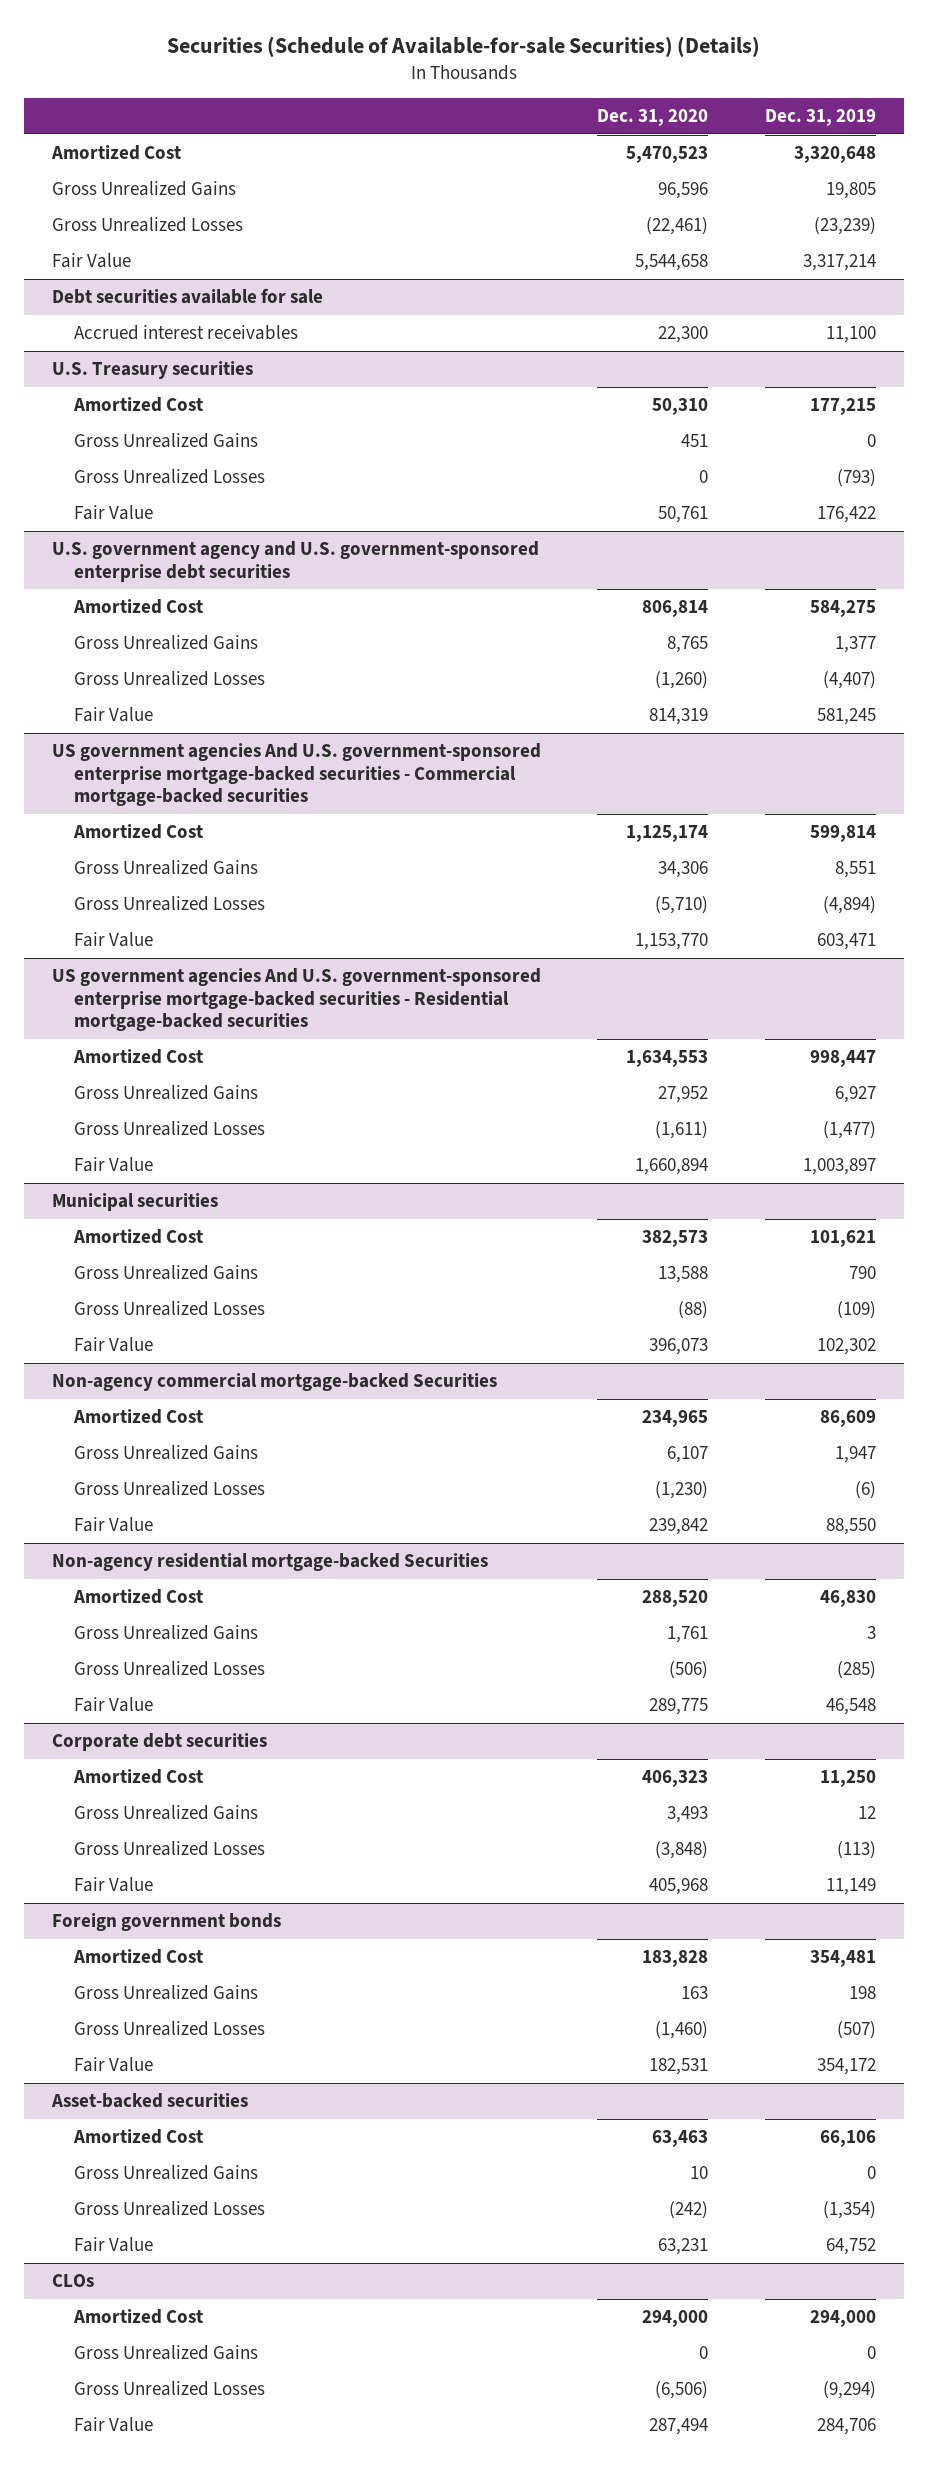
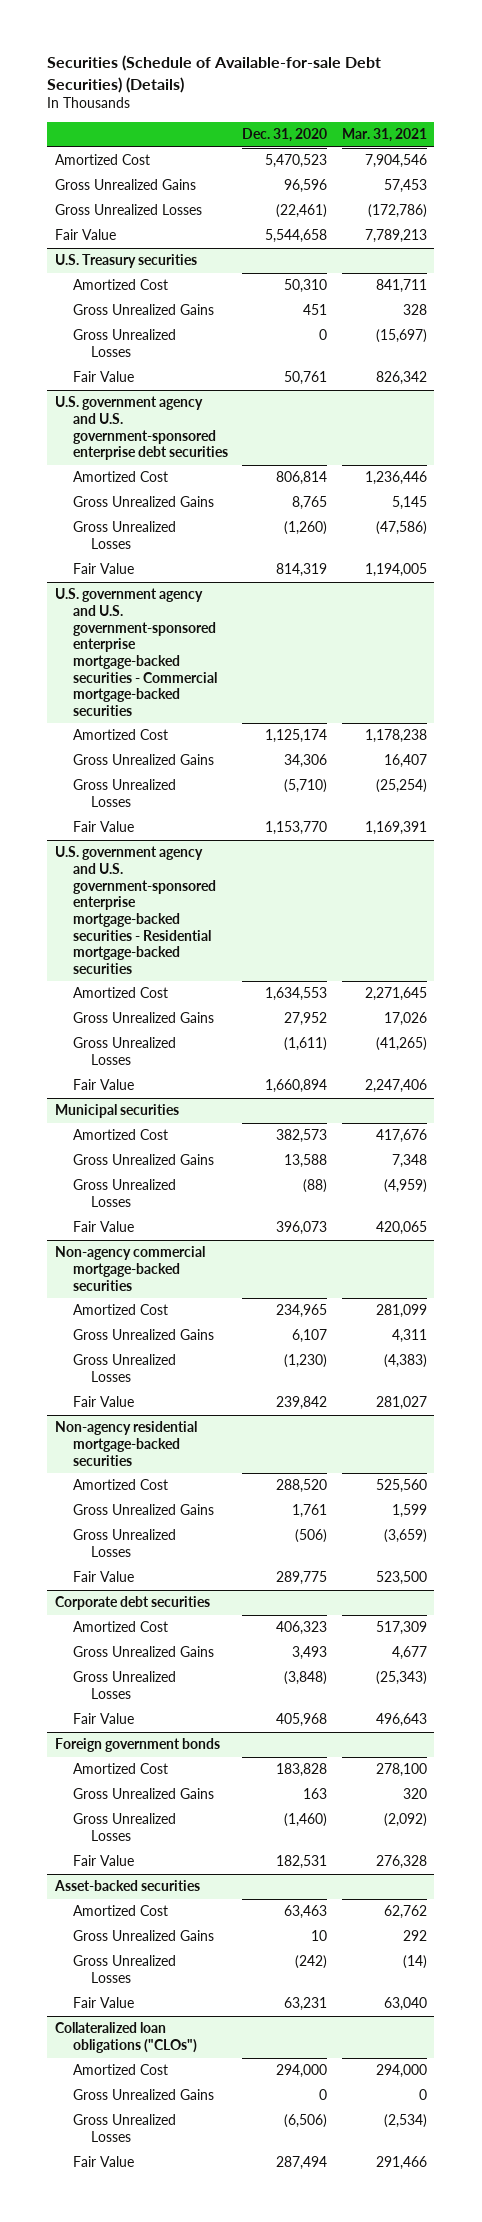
- Securities (Schedule of Available-for-sale Securities) (Details)
+ Securities (Schedule of Available-for-sale Debt Securities) (Details)
- | Dec. 31, 2020 | Dec. 31, 2019
+ | Dec. 31, 2020 | Mar. 31, 2021
- Debt securities available for sale
- Accrued interest receivables | 22,300 | 11,100
- US government agencies And U.S. government-sponsored enterprise mortgage-backed securities - Commercial mortgage-backed securities
+ U.S. government agency and U.S. government-sponsored enterprise mortgage-backed securities - Commercial mortgage-backed securities
- US government agencies And U.S. government-sponsored enterprise mortgage-backed securities - Residential mortgage-backed securities
+ U.S. government agency and U.S. government-sponsored enterprise mortgage-backed securities - Residential mortgage-backed securities
- Non-agency commercial mortgage-backed Securities
+ Non-agency commercial mortgage-backed securities
- Non-agency residential mortgage-backed Securities
+ Non-agency residential mortgage-backed securities
- CLOs
+ Collateralized loan obligations ("CLOs")

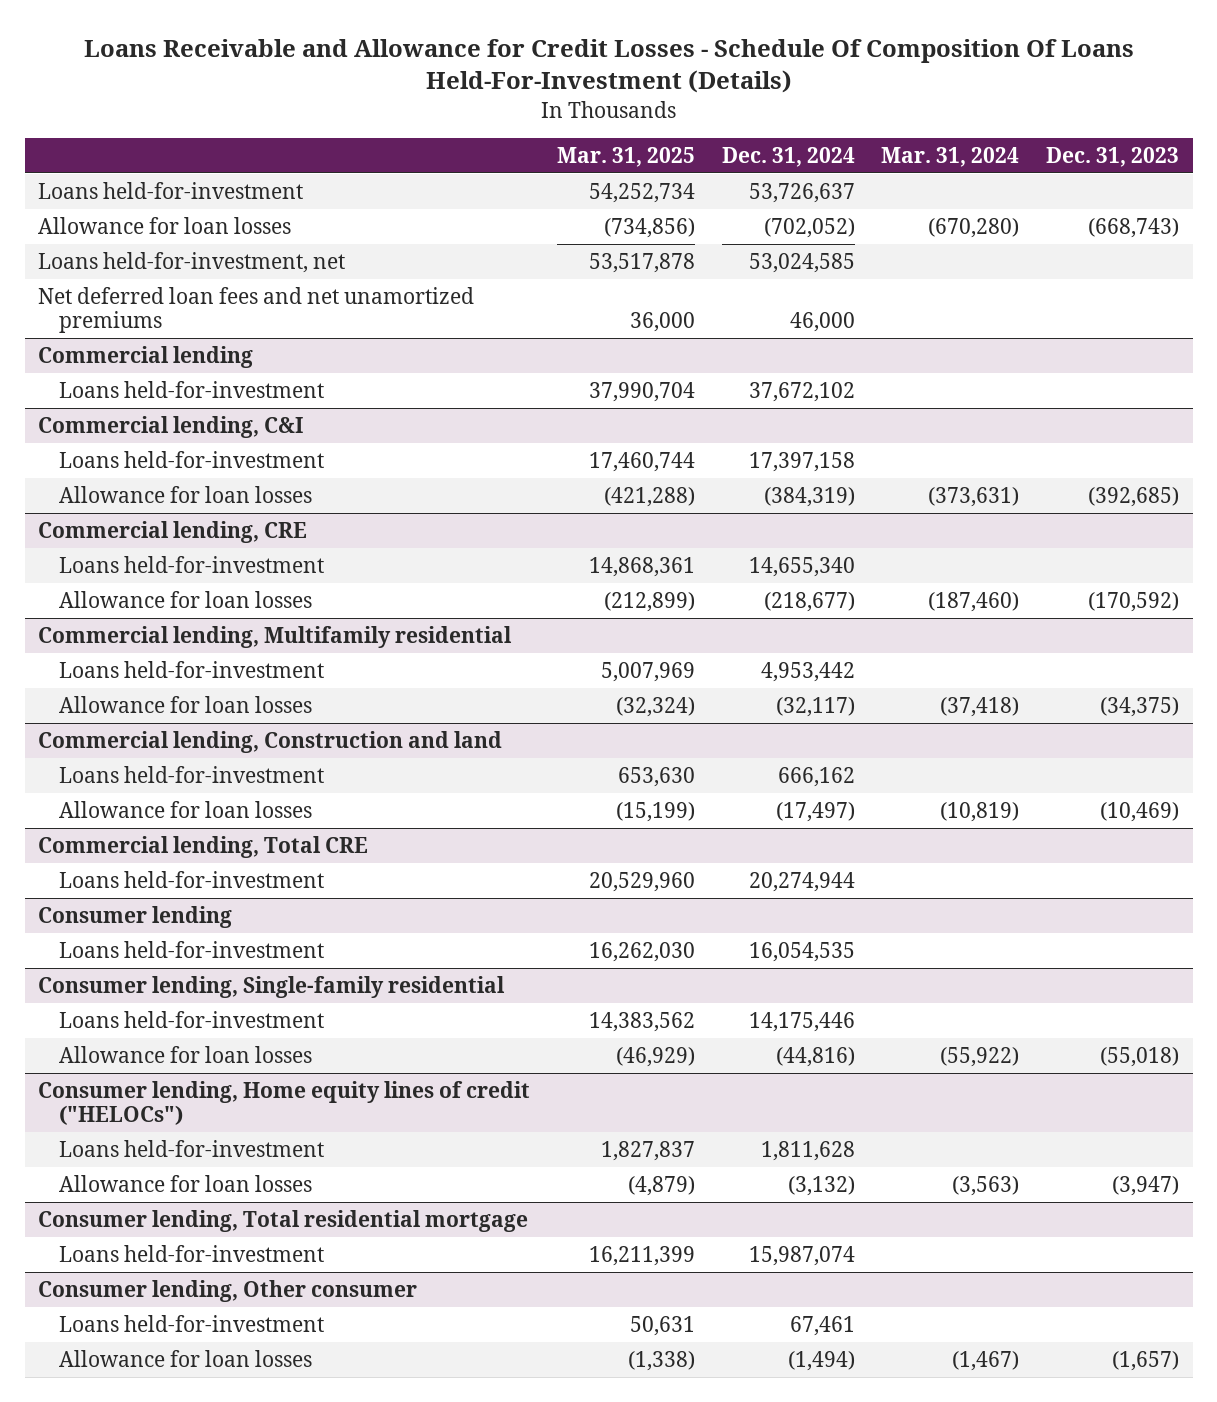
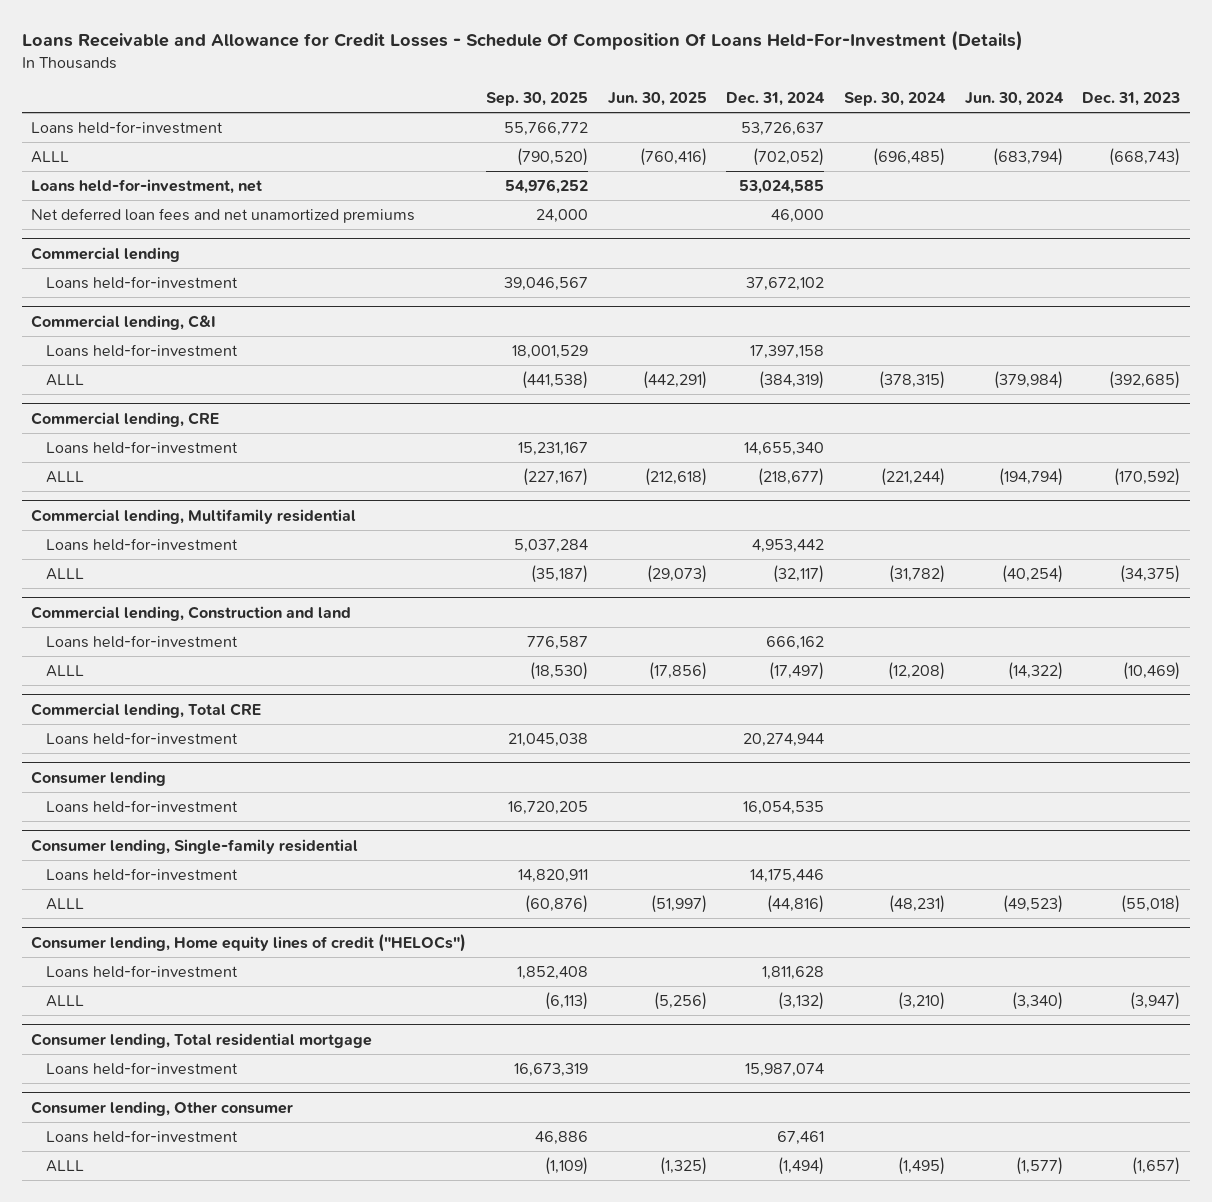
- | Mar. 31, 2025 | Dec. 31, 2024 | Mar. 31, 2024 | Dec. 31, 2023
+ | Sep. 30, 2025 | Jun. 30, 2025 | Dec. 31, 2024 | Sep. 30, 2024 | Jun. 30, 2024 | Dec. 31, 2023
- Allowance for loan losses | (734,856) | (702,052) | (670,280) | (668,743)
+ ALLL | (790,520) | (760,416) | (702,052) | (696,485) | (683,794) | (668,743)
@ Commercial lending, C&I
- Allowance for loan losses | (421,288) | (384,319) | (373,631) | (392,685)
+ ALLL | (441,538) | (442,291) | (384,319) | (378,315) | (379,984) | (392,685)
@ Commercial lending, CRE
- Allowance for loan losses | (212,899) | (218,677) | (187,460) | (170,592)
+ ALLL | (227,167) | (212,618) | (218,677) | (221,244) | (194,794) | (170,592)
@ Commercial lending, Multifamily residential
- Allowance for loan losses | (32,324) | (32,117) | (37,418) | (34,375)
+ ALLL | (35,187) | (29,073) | (32,117) | (31,782) | (40,254) | (34,375)
@ Commercial lending, Construction and land
- Allowance for loan losses | (15,199) | (17,497) | (10,819) | (10,469)
+ ALLL | (18,530) | (17,856) | (17,497) | (12,208) | (14,322) | (10,469)
@ Consumer lending, Single-family residential
- Allowance for loan losses | (46,929) | (44,816) | (55,922) | (55,018)
+ ALLL | (60,876) | (51,997) | (44,816) | (48,231) | (49,523) | (55,018)
@ Consumer lending, Home equity lines of credit ("HELOCs")
- Allowance for loan losses | (4,879) | (3,132) | (3,563) | (3,947)
+ ALLL | (6,113) | (5,256) | (3,132) | (3,210) | (3,340) | (3,947)
@ Consumer lending, Other consumer
- Allowance for loan losses | (1,338) | (1,494) | (1,467) | (1,657)
+ ALLL | (1,109) | (1,325) | (1,494) | (1,495) | (1,577) | (1,657)

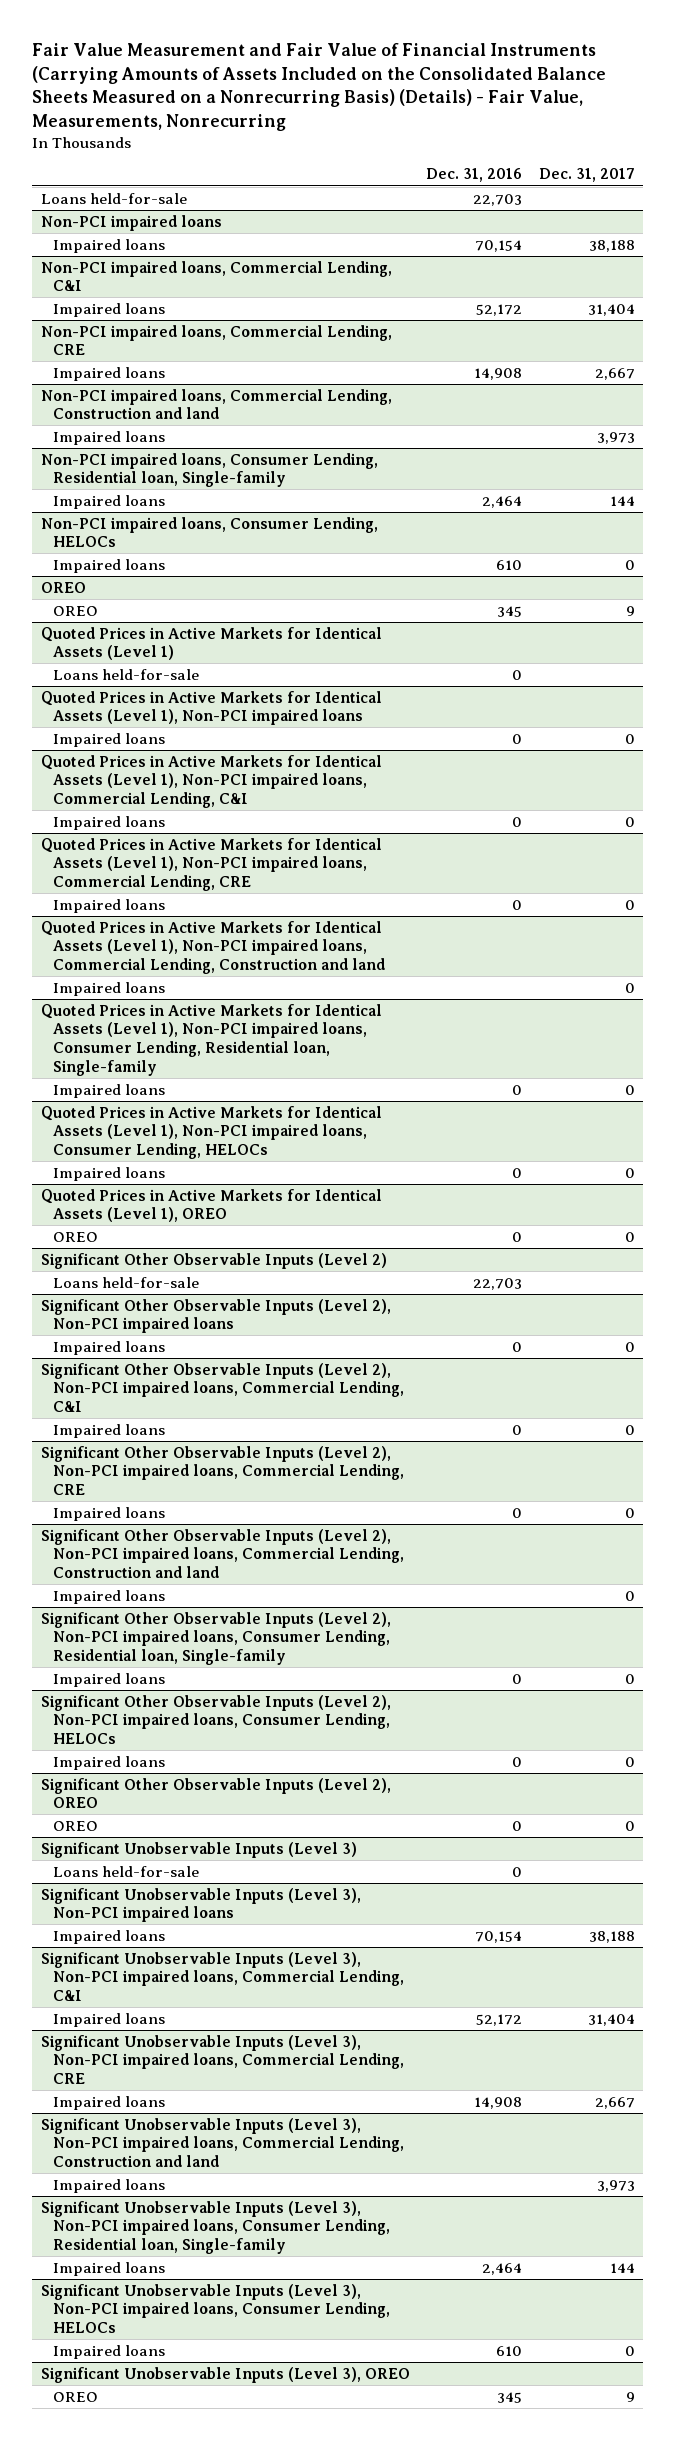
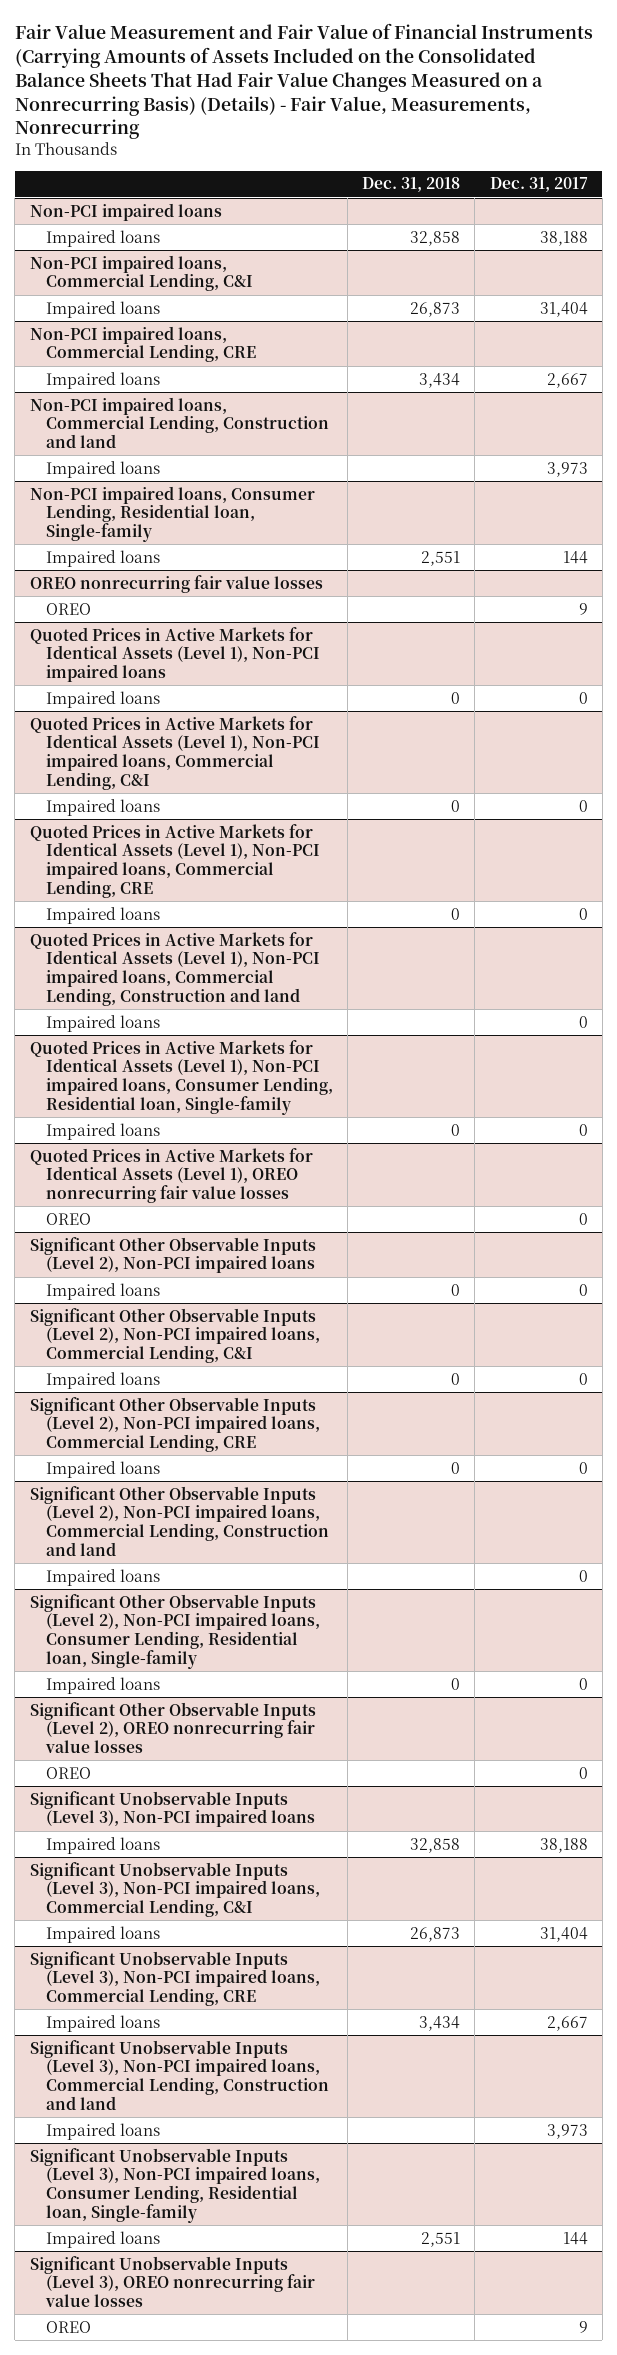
- Fair Value Measurement and Fair Value of Financial Instruments (Carrying Amounts of Assets Included on the Consolidated Balance Sheets Measured on a Nonrecurring Basis) (Details) - Fair Value, Measurements, Nonrecurring
+ Fair Value Measurement and Fair Value of Financial Instruments (Carrying Amounts of Assets Included on the Consolidated Balance Sheets That Had Fair Value Changes Measured on a Nonrecurring Basis) (Details) - Fair Value, Measurements, Nonrecurring
- | Dec. 31, 2016 | Dec. 31, 2017
+ | Dec. 31, 2018 | Dec. 31, 2017
- Loans held-for-sale | 22,703 |
- Non-PCI impaired loans, Consumer Lending, HELOCs
- Impaired loans | 610 | 0
- OREO
+ OREO nonrecurring fair value losses
- Quoted Prices in Active Markets for Identical Assets (Level 1)
- Loans held-for-sale | 0 |
- Quoted Prices in Active Markets for Identical Assets (Level 1), Non-PCI impaired loans, Consumer Lending, HELOCs
- Impaired loans | 0 | 0
- Quoted Prices in Active Markets for Identical Assets (Level 1), OREO
+ Quoted Prices in Active Markets for Identical Assets (Level 1), OREO nonrecurring fair value losses
- Significant Other Observable Inputs (Level 2)
- Loans held-for-sale | 22,703 |
- Significant Other Observable Inputs (Level 2), Non-PCI impaired loans, Consumer Lending, HELOCs
- Impaired loans | 0 | 0
- Significant Other Observable Inputs (Level 2), OREO
+ Significant Other Observable Inputs (Level 2), OREO nonrecurring fair value losses
- Significant Unobservable Inputs (Level 3)
- Loans held-for-sale | 0 |
- Significant Unobservable Inputs (Level 3), Non-PCI impaired loans, Consumer Lending, HELOCs
- Impaired loans | 610 | 0
- Significant Unobservable Inputs (Level 3), OREO
+ Significant Unobservable Inputs (Level 3), OREO nonrecurring fair value losses

